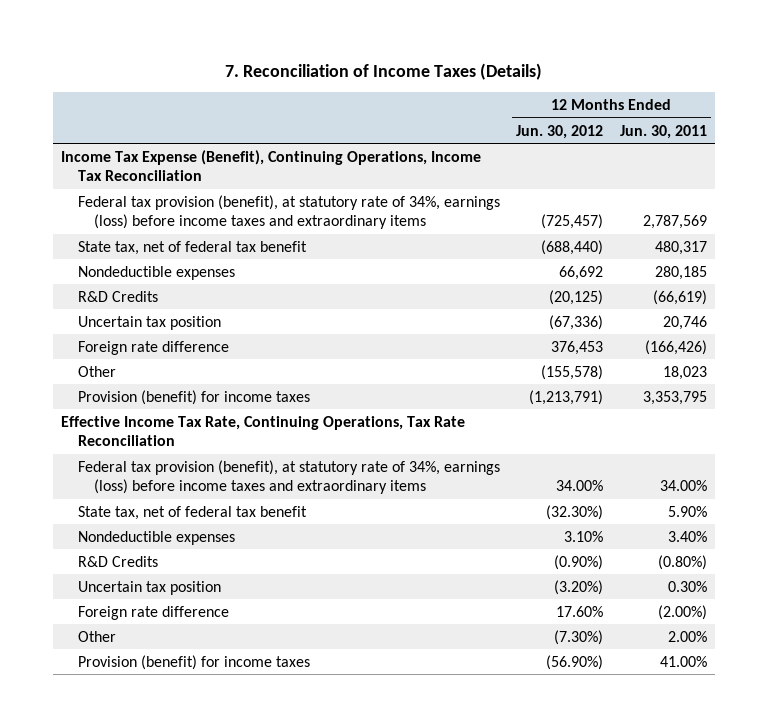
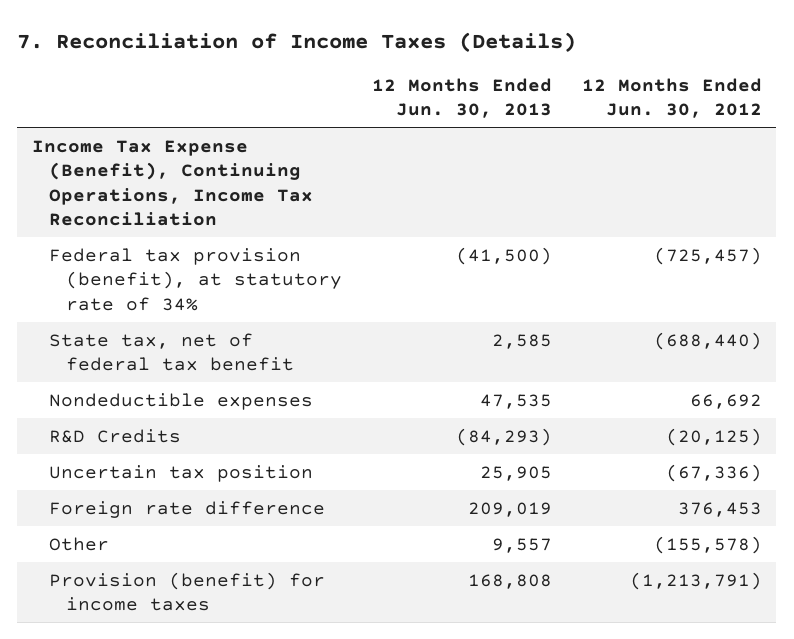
- | 12 Months Ended Jun. 30, 2012 | 12 Months Ended Jun. 30, 2011
+ | 12 Months Ended Jun. 30, 2013 | 12 Months Ended Jun. 30, 2012
- Federal tax provision (benefit), at statutory rate of 34%, earnings (loss) before income taxes and extraordinary items | (725,457) | 2,787,569
+ Federal tax provision (benefit), at statutory rate of 34% | (41,500) | (725,457)
- Effective Income Tax Rate, Continuing Operations, Tax Rate Reconciliation
- Federal tax provision (benefit), at statutory rate of 34%, earnings (loss) before income taxes and extraordinary items | 34.00% | 34.00%
- State tax, net of federal tax benefit | (32.30%) | 5.90%
- Nondeductible expenses | 3.10% | 3.40%
- R&D Credits | (0.90%) | (0.80%)
- Uncertain tax position | (3.20%) | 0.30%
- Foreign rate difference | 17.60% | (2.00%)
- Other | (7.30%) | 2.00%
- Provision (benefit) for income taxes | (56.90%) | 41.00%

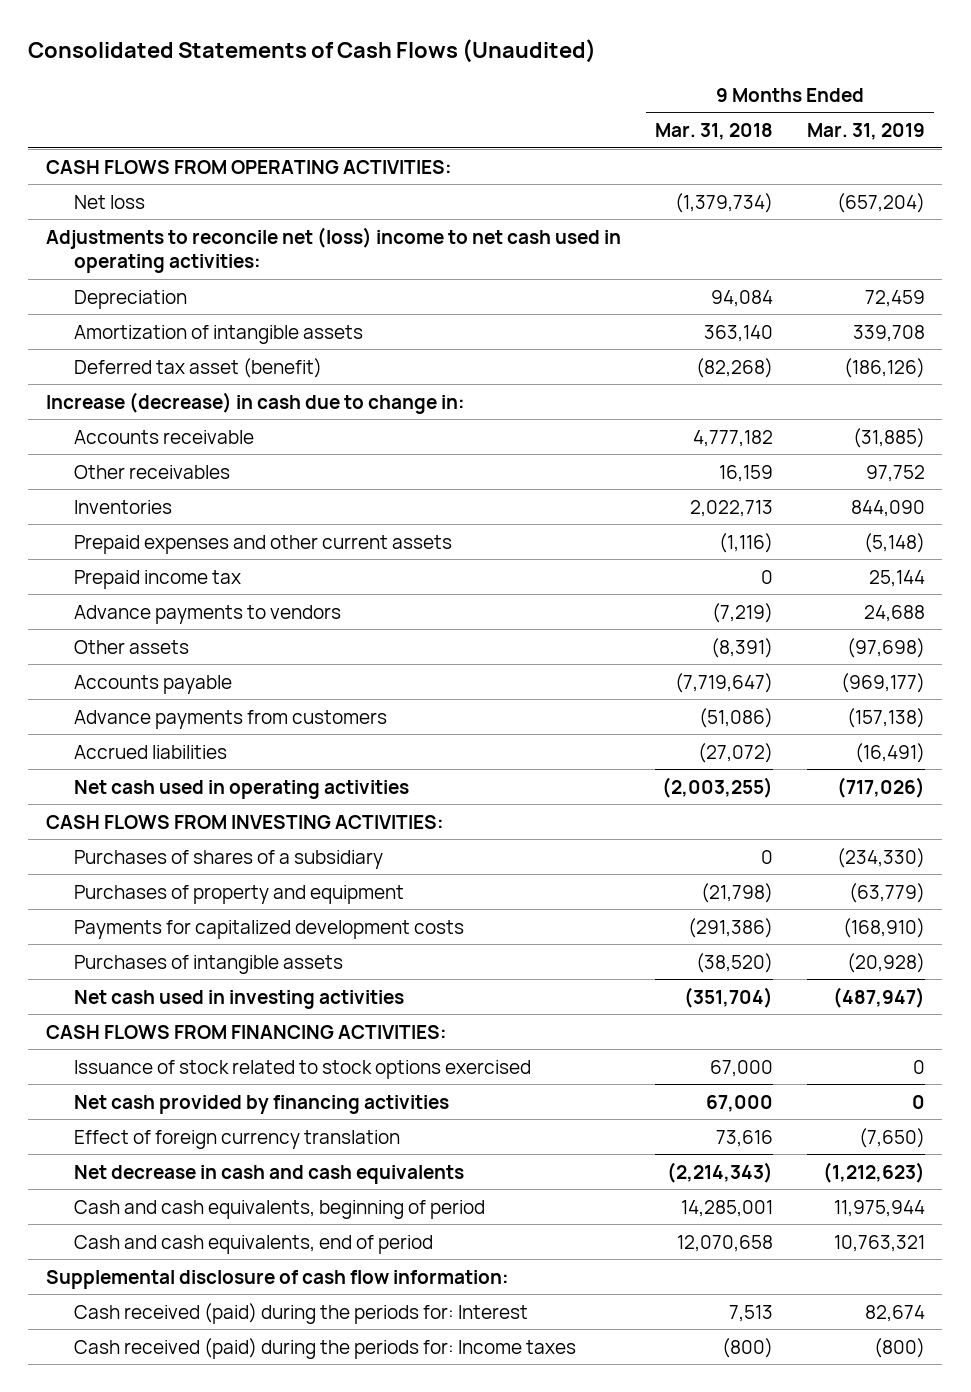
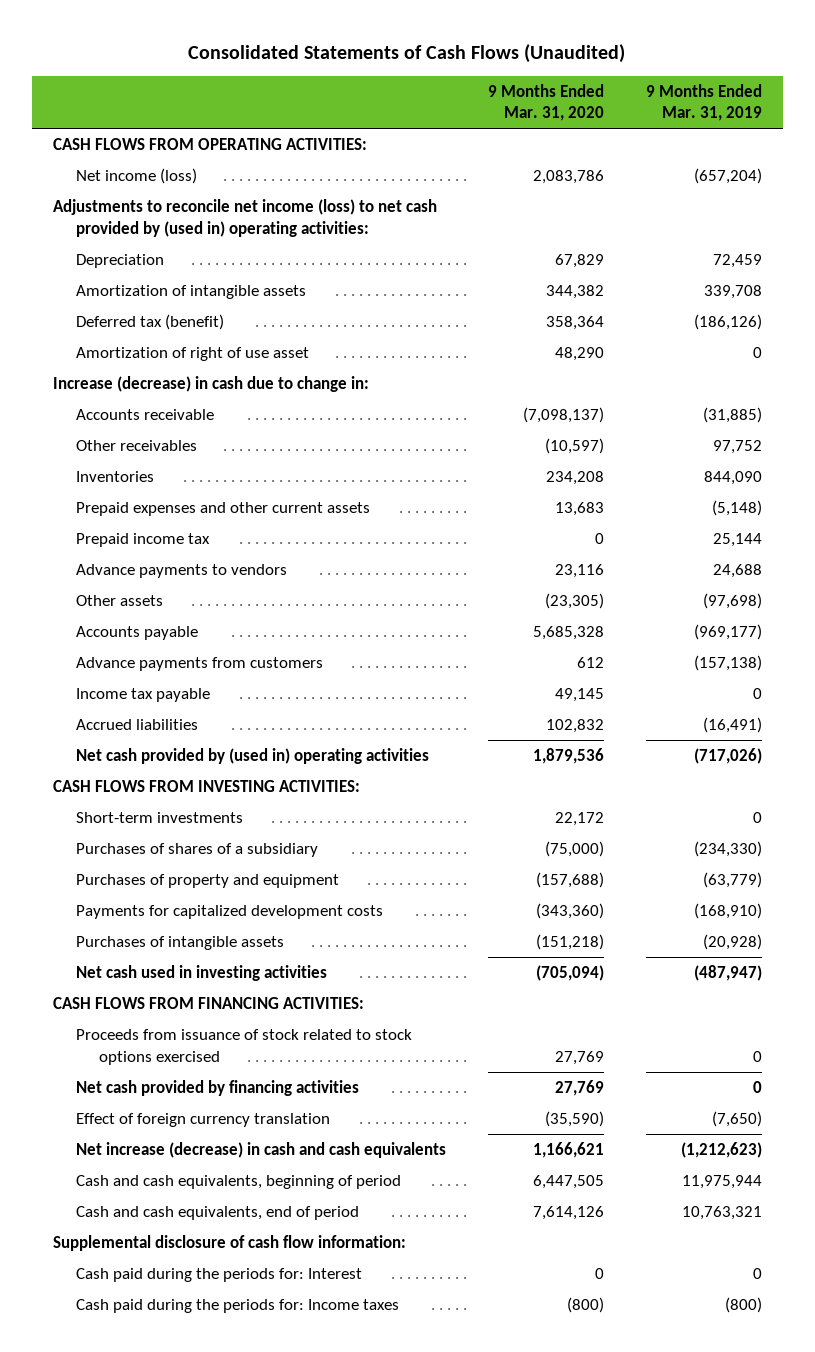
- | 9 Months Ended Mar. 31, 2018 | 9 Months Ended Mar. 31, 2019
+ | 9 Months Ended Mar. 31, 2020 | 9 Months Ended Mar. 31, 2019
- Net loss | (1,379,734) | (657,204)
- Adjustments to reconcile net (loss) income to net cash used in operating activities:
+ Net income (loss) | 2,083,786 | (657,204)
+ Adjustments to reconcile net income (loss) to net cash provided by (used in) operating activities:
- Deferred tax asset (benefit) | (82,268) | (186,126)
+ Deferred tax (benefit) | 358,364 | (186,126)
+ Amortization of right of use asset | 48,290 | 0
+ Income tax payable | 49,145 | 0
- Net cash used in operating activities | (2,003,255) | (717,026)
+ Net cash provided by (used in) operating activities | 1,879,536 | (717,026)
+ Short-term investments | 22,172 | 0
- Issuance of stock related to stock options exercised | 67,000 | 0
+ Proceeds from issuance of stock related to stock options exercised | 27,769 | 0
- Net decrease in cash and cash equivalents | (2,214,343) | (1,212,623)
+ Net increase (decrease) in cash and cash equivalents | 1,166,621 | (1,212,623)
- Cash received (paid) during the periods for: Interest | 7,513 | 82,674
- Cash received (paid) during the periods for: Income taxes | (800) | (800)
+ Cash paid during the periods for: Interest | 0 | 0
+ Cash paid during the periods for: Income taxes | (800) | (800)

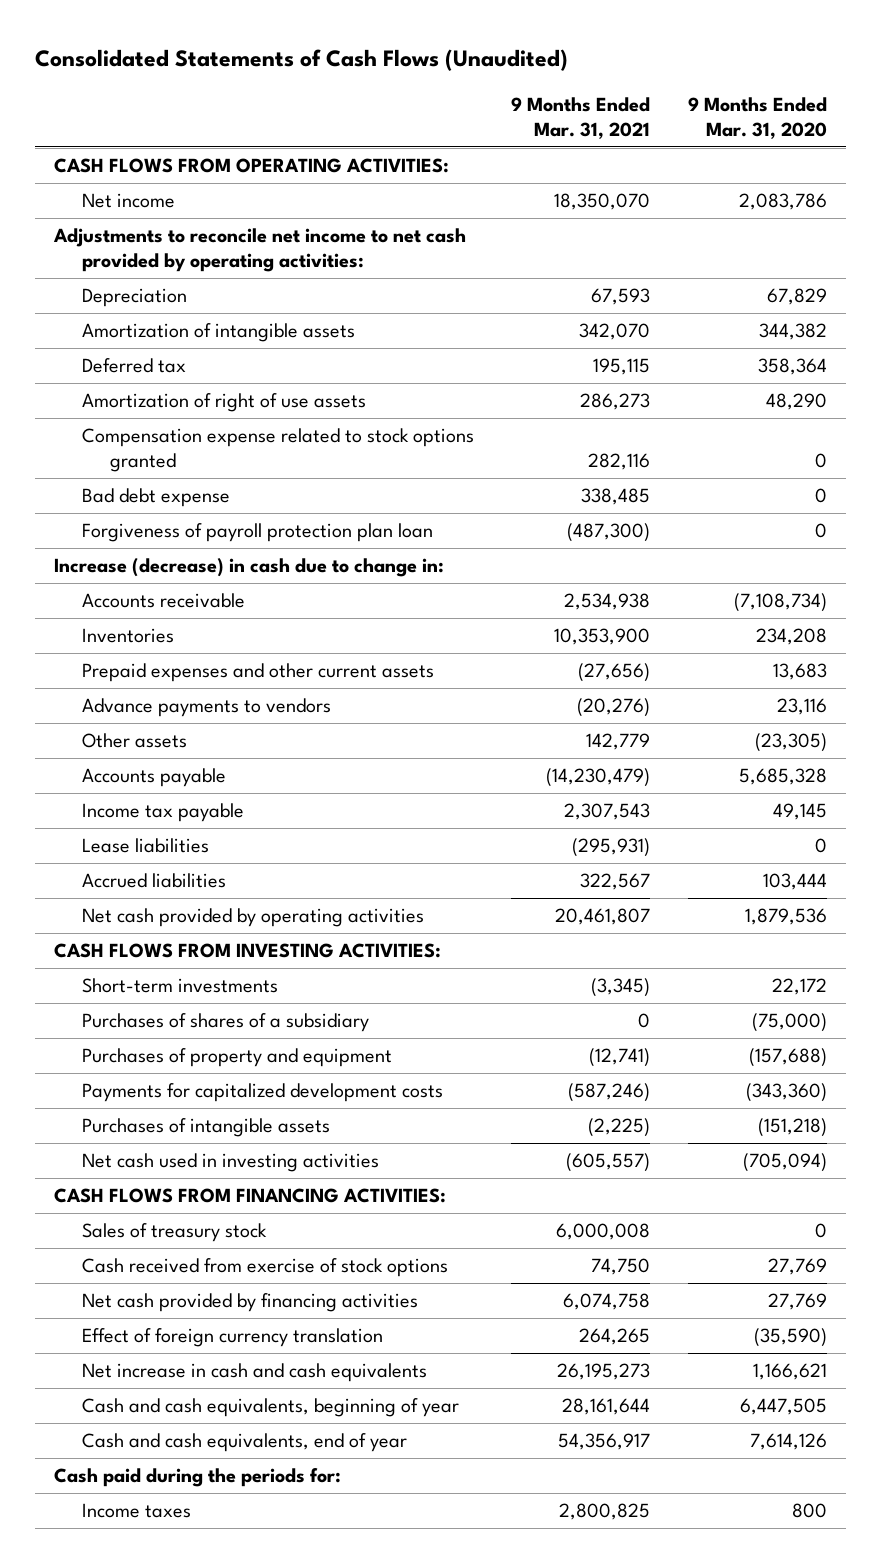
- | 9 Months Ended Mar. 31, 2020 | 9 Months Ended Mar. 31, 2019
+ | 9 Months Ended Mar. 31, 2021 | 9 Months Ended Mar. 31, 2020
- Net income (loss) | 2,083,786 | (657,204)
- Adjustments to reconcile net income (loss) to net cash provided by (used in) operating activities:
+ Net income | 18,350,070 | 2,083,786
+ Adjustments to reconcile net income to net cash provided by operating activities:
- Deferred tax (benefit) | 358,364 | (186,126)
- Amortization of right of use asset | 48,290 | 0
+ Deferred tax | 195,115 | 358,364
+ Amortization of right of use assets | 286,273 | 48,290
+ Compensation expense related to stock options granted | 282,116 | 0
+ Bad debt expense | 338,485 | 0
+ Forgiveness of payroll protection plan loan | (487,300) | 0
- Accounts receivable | (7,098,137) | (31,885)
- Other receivables | (10,597) | 97,752
+ Accounts receivable | 2,534,938 | (7,108,734)
- Prepaid income tax | 0 | 25,144
- Advance payments from customers | 612 | (157,138)
- Accrued liabilities | 102,832 | (16,491)
- Net cash provided by (used in) operating activities | 1,879,536 | (717,026)
+ Lease liabilities | (295,931) | 0
+ Accrued liabilities | 322,567 | 103,444
+ Net cash provided by operating activities | 20,461,807 | 1,879,536
- Proceeds from issuance of stock related to stock options exercised | 27,769 | 0
+ Sales of treasury stock | 6,000,008 | 0
+ Cash received from exercise of stock options | 74,750 | 27,769
- Net increase (decrease) in cash and cash equivalents | 1,166,621 | (1,212,623)
- Cash and cash equivalents, beginning of period | 6,447,505 | 11,975,944
- Cash and cash equivalents, end of period | 7,614,126 | 10,763,321
- Supplemental disclosure of cash flow information:
- Cash paid during the periods for: Interest | 0 | 0
- Cash paid during the periods for: Income taxes | (800) | (800)
+ Net increase in cash and cash equivalents | 26,195,273 | 1,166,621
+ Cash and cash equivalents, beginning of year | 28,161,644 | 6,447,505
+ Cash and cash equivalents, end of year | 54,356,917 | 7,614,126
+ Cash paid during the periods for:
+ Income taxes | 2,800,825 | 800

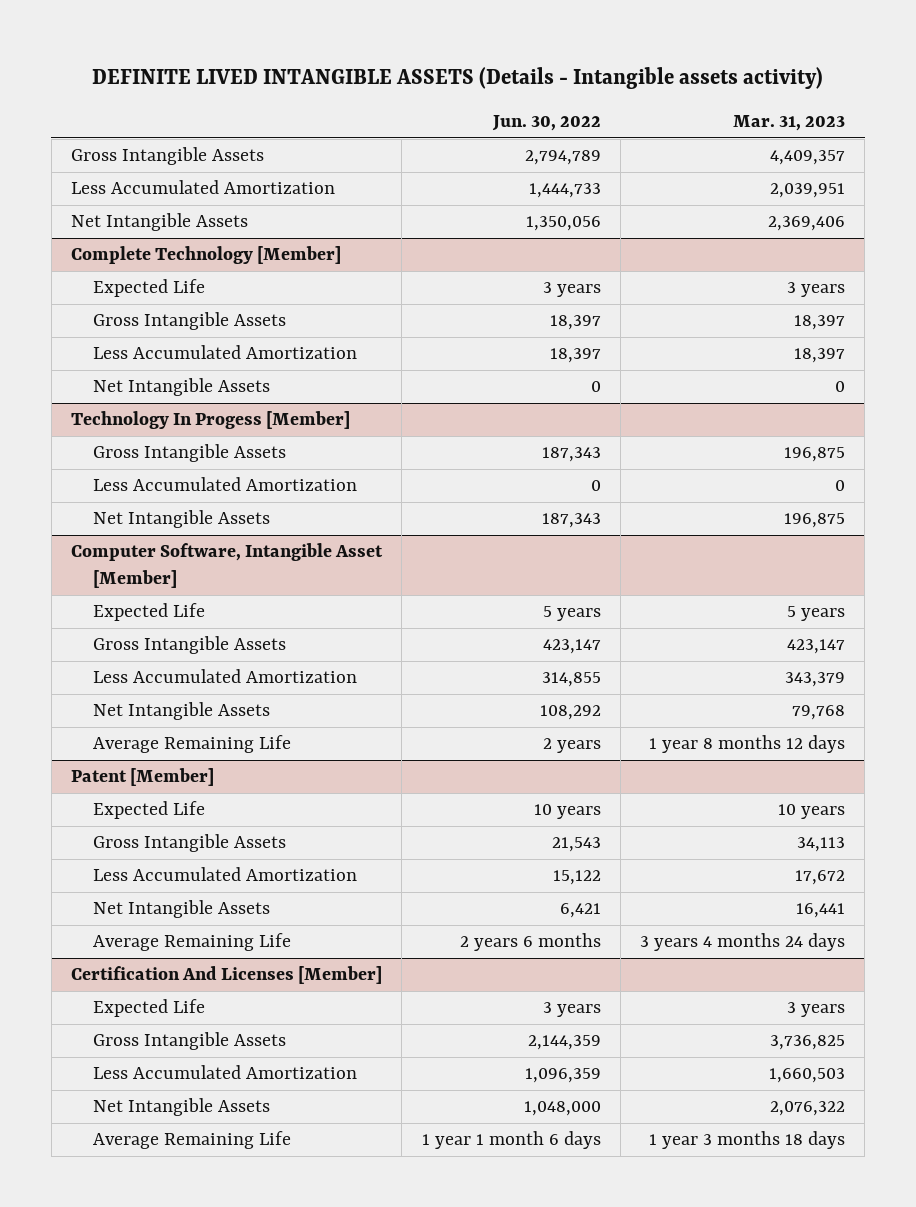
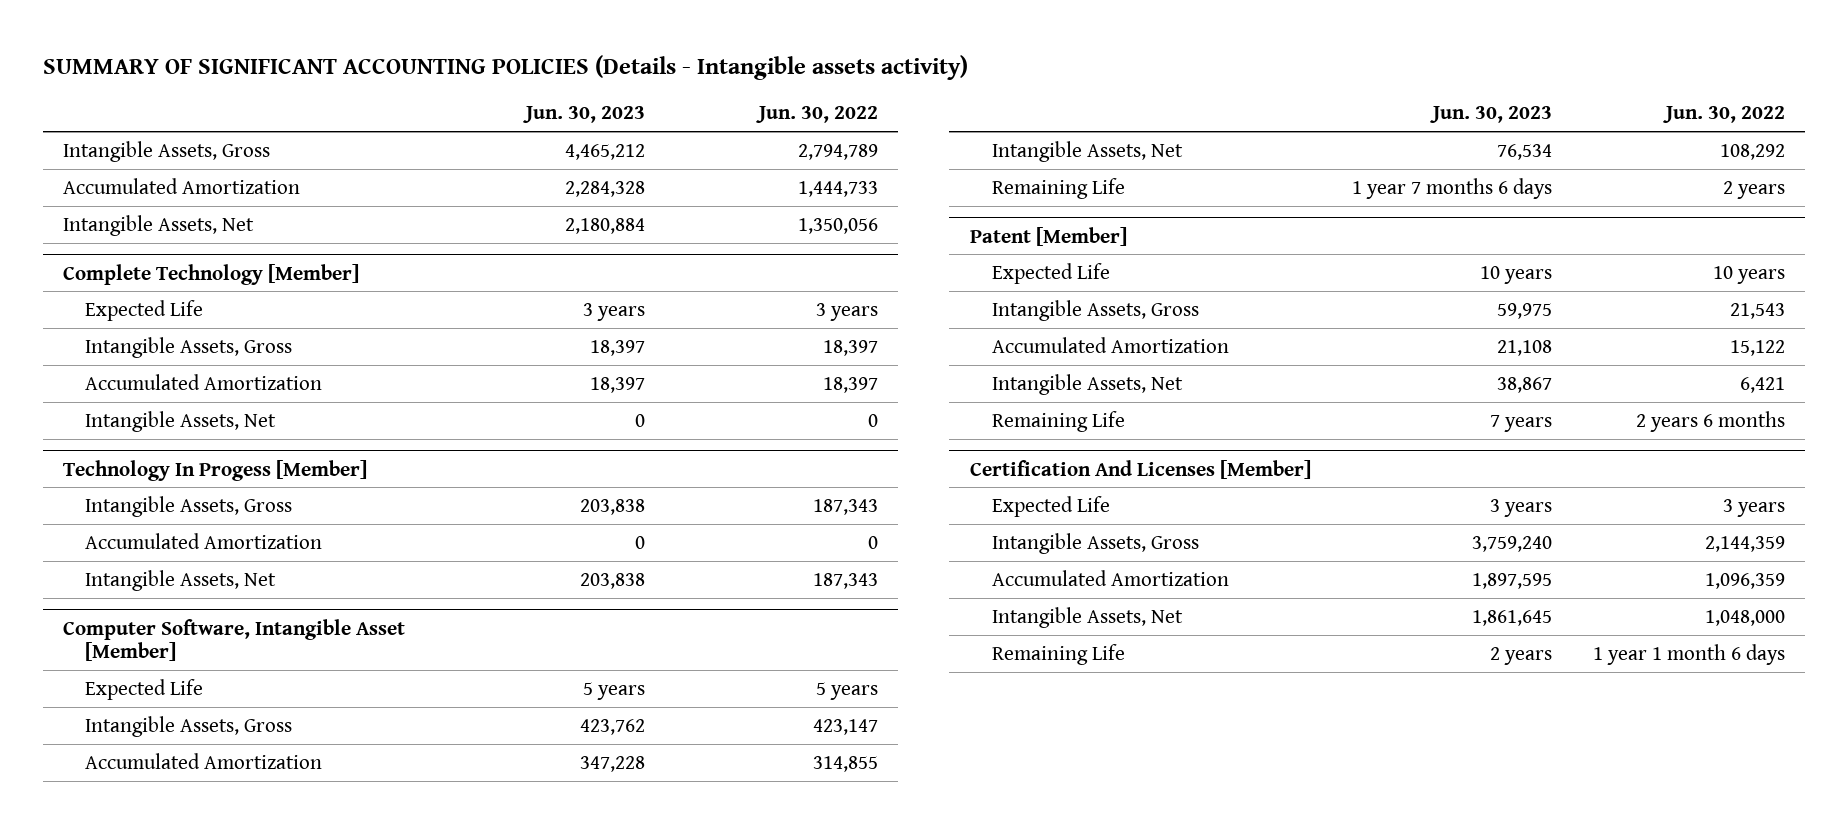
- DEFINITE LIVED INTANGIBLE ASSETS (Details - Intangible assets activity)
+ SUMMARY OF SIGNIFICANT ACCOUNTING POLICIES (Details - Intangible assets activity)
- | Jun. 30, 2022 | Mar. 31, 2023
+ | Jun. 30, 2023 | Jun. 30, 2022
- Gross Intangible Assets | 2,794,789 | 4,409,357
- Less Accumulated Amortization | 1,444,733 | 2,039,951
- Net Intangible Assets | 1,350,056 | 2,369,406
+ Intangible Assets, Gross | 4,465,212 | 2,794,789
+ Accumulated Amortization | 2,284,328 | 1,444,733
+ Intangible Assets, Net | 2,180,884 | 1,350,056
@ Complete Technology [Member]
- Gross Intangible Assets | 18,397 | 18,397
- Less Accumulated Amortization | 18,397 | 18,397
- Net Intangible Assets | 0 | 0
+ Intangible Assets, Gross | 18,397 | 18,397
+ Accumulated Amortization | 18,397 | 18,397
+ Intangible Assets, Net | 0 | 0
@ Technology In Progess [Member]
- Gross Intangible Assets | 187,343 | 196,875
- Less Accumulated Amortization | 0 | 0
- Net Intangible Assets | 187,343 | 196,875
+ Intangible Assets, Gross | 203,838 | 187,343
+ Accumulated Amortization | 0 | 0
+ Intangible Assets, Net | 203,838 | 187,343
@ Computer Software, Intangible Asset [Member]
- Gross Intangible Assets | 423,147 | 423,147
- Less Accumulated Amortization | 314,855 | 343,379
- Net Intangible Assets | 108,292 | 79,768
- Average Remaining Life | 2 years | 1 year 8 months 12 days
+ Intangible Assets, Gross | 423,762 | 423,147
+ Accumulated Amortization | 347,228 | 314,855
+ Intangible Assets, Net | 76,534 | 108,292
+ Remaining Life | 1 year 7 months 6 days | 2 years
@ Patent [Member]
- Gross Intangible Assets | 21,543 | 34,113
- Less Accumulated Amortization | 15,122 | 17,672
- Net Intangible Assets | 6,421 | 16,441
- Average Remaining Life | 2 years 6 months | 3 years 4 months 24 days
+ Intangible Assets, Gross | 59,975 | 21,543
+ Accumulated Amortization | 21,108 | 15,122
+ Intangible Assets, Net | 38,867 | 6,421
+ Remaining Life | 7 years | 2 years 6 months
@ Certification And Licenses [Member]
- Gross Intangible Assets | 2,144,359 | 3,736,825
- Less Accumulated Amortization | 1,096,359 | 1,660,503
- Net Intangible Assets | 1,048,000 | 2,076,322
- Average Remaining Life | 1 year 1 month 6 days | 1 year 3 months 18 days
+ Intangible Assets, Gross | 3,759,240 | 2,144,359
+ Accumulated Amortization | 1,897,595 | 1,096,359
+ Intangible Assets, Net | 1,861,645 | 1,048,000
+ Remaining Life | 2 years | 1 year 1 month 6 days

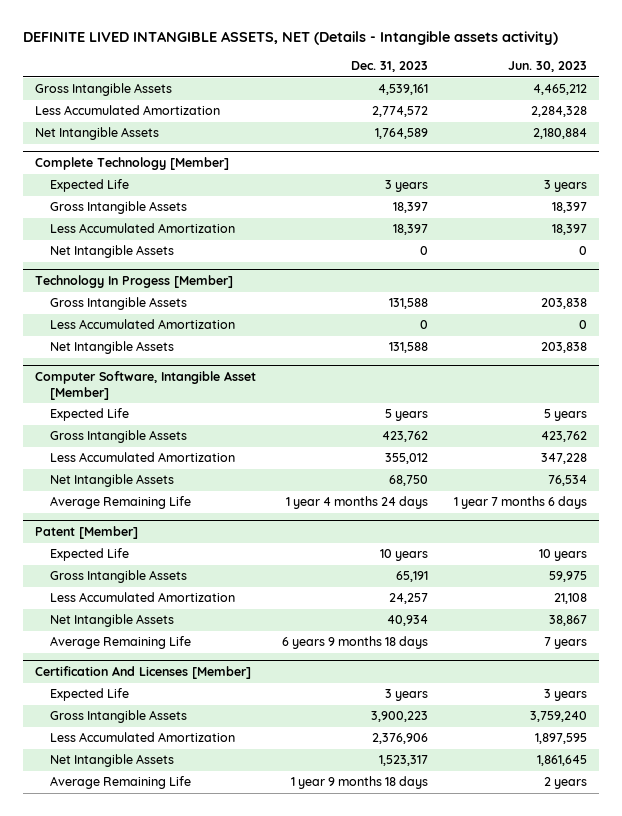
- SUMMARY OF SIGNIFICANT ACCOUNTING POLICIES (Details - Intangible assets activity)
+ DEFINITE LIVED INTANGIBLE ASSETS, NET (Details - Intangible assets activity)
- | Jun. 30, 2023 | Jun. 30, 2022
+ | Dec. 31, 2023 | Jun. 30, 2023
- Intangible Assets, Gross | 4,465,212 | 2,794,789
- Accumulated Amortization | 2,284,328 | 1,444,733
- Intangible Assets, Net | 2,180,884 | 1,350,056
+ Gross Intangible Assets | 4,539,161 | 4,465,212
+ Less Accumulated Amortization | 2,774,572 | 2,284,328
+ Net Intangible Assets | 1,764,589 | 2,180,884
@ Complete Technology [Member]
- Intangible Assets, Gross | 18,397 | 18,397
- Accumulated Amortization | 18,397 | 18,397
- Intangible Assets, Net | 0 | 0
+ Gross Intangible Assets | 18,397 | 18,397
+ Less Accumulated Amortization | 18,397 | 18,397
+ Net Intangible Assets | 0 | 0
@ Technology In Progess [Member]
- Intangible Assets, Gross | 203,838 | 187,343
- Accumulated Amortization | 0 | 0
- Intangible Assets, Net | 203,838 | 187,343
+ Gross Intangible Assets | 131,588 | 203,838
+ Less Accumulated Amortization | 0 | 0
+ Net Intangible Assets | 131,588 | 203,838
@ Computer Software, Intangible Asset [Member]
- Intangible Assets, Gross | 423,762 | 423,147
- Accumulated Amortization | 347,228 | 314,855
- Intangible Assets, Net | 76,534 | 108,292
- Remaining Life | 1 year 7 months 6 days | 2 years
+ Gross Intangible Assets | 423,762 | 423,762
+ Less Accumulated Amortization | 355,012 | 347,228
+ Net Intangible Assets | 68,750 | 76,534
+ Average Remaining Life | 1 year 4 months 24 days | 1 year 7 months 6 days
@ Patent [Member]
- Intangible Assets, Gross | 59,975 | 21,543
- Accumulated Amortization | 21,108 | 15,122
- Intangible Assets, Net | 38,867 | 6,421
- Remaining Life | 7 years | 2 years 6 months
+ Gross Intangible Assets | 65,191 | 59,975
+ Less Accumulated Amortization | 24,257 | 21,108
+ Net Intangible Assets | 40,934 | 38,867
+ Average Remaining Life | 6 years 9 months 18 days | 7 years
@ Certification And Licenses [Member]
- Intangible Assets, Gross | 3,759,240 | 2,144,359
- Accumulated Amortization | 1,897,595 | 1,096,359
- Intangible Assets, Net | 1,861,645 | 1,048,000
- Remaining Life | 2 years | 1 year 1 month 6 days
+ Gross Intangible Assets | 3,900,223 | 3,759,240
+ Less Accumulated Amortization | 2,376,906 | 1,897,595
+ Net Intangible Assets | 1,523,317 | 1,861,645
+ Average Remaining Life | 1 year 9 months 18 days | 2 years

